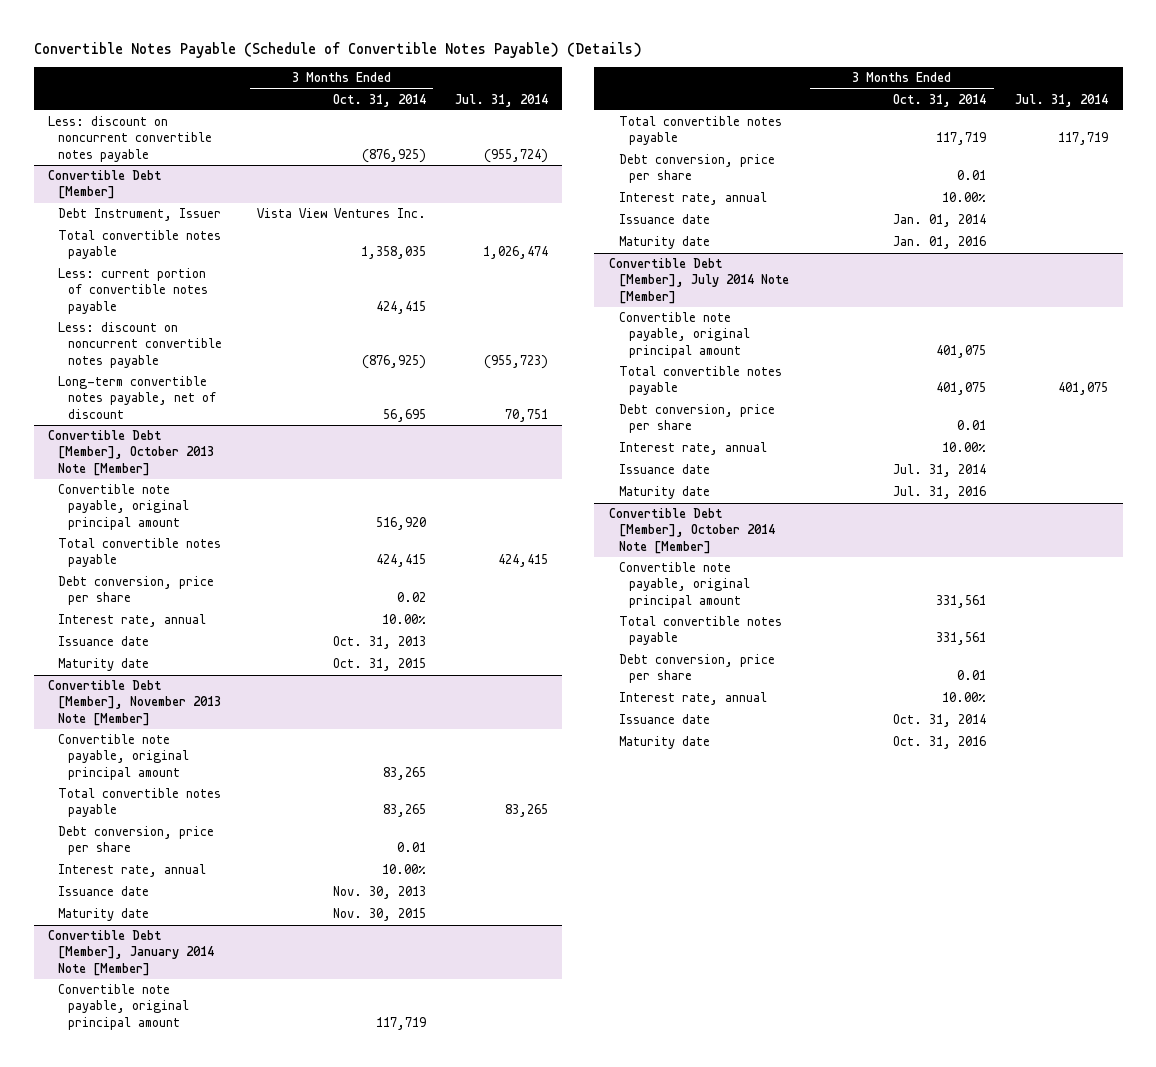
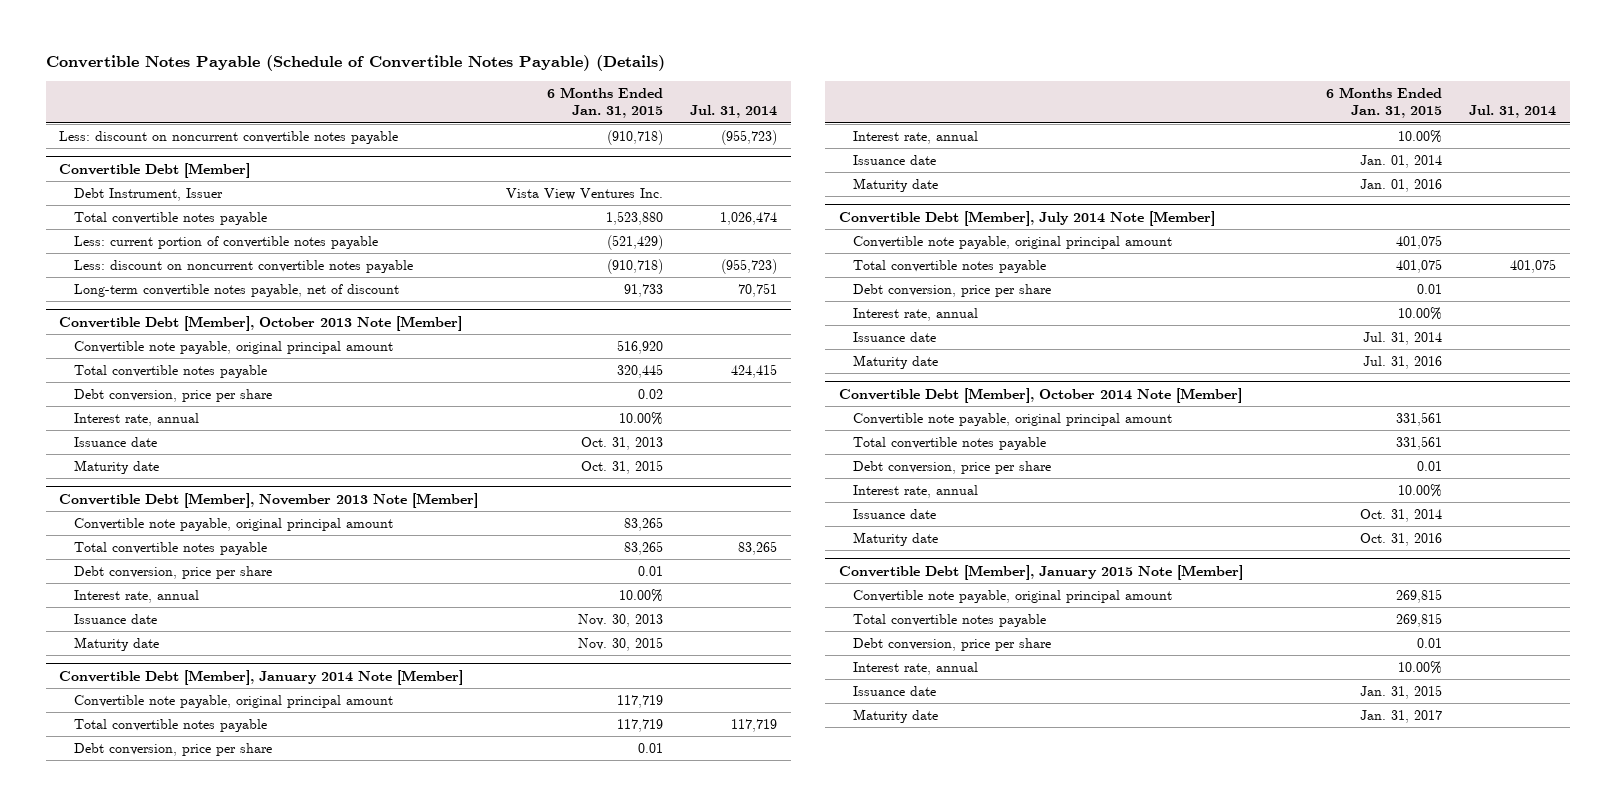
- | 3 Months Ended Oct. 31, 2014 | Jul. 31, 2014
+ | 6 Months Ended Jan. 31, 2015 | Jul. 31, 2014
- Less: discount on noncurrent convertible notes payable | (876,925) | (955,724)
+ Less: discount on noncurrent convertible notes payable | (910,718) | (955,723)
+ Convertible Debt [Member], January 2015 Note [Member]
+ Convertible note payable, original principal amount | 269,815 |
+ Total convertible notes payable | 269,815 |
+ Debt conversion, price per share | 0.01 |
+ Interest rate, annual | 10.00% |
+ Issuance date | Jan. 31, 2015 |
+ Maturity date | Jan. 31, 2017 |

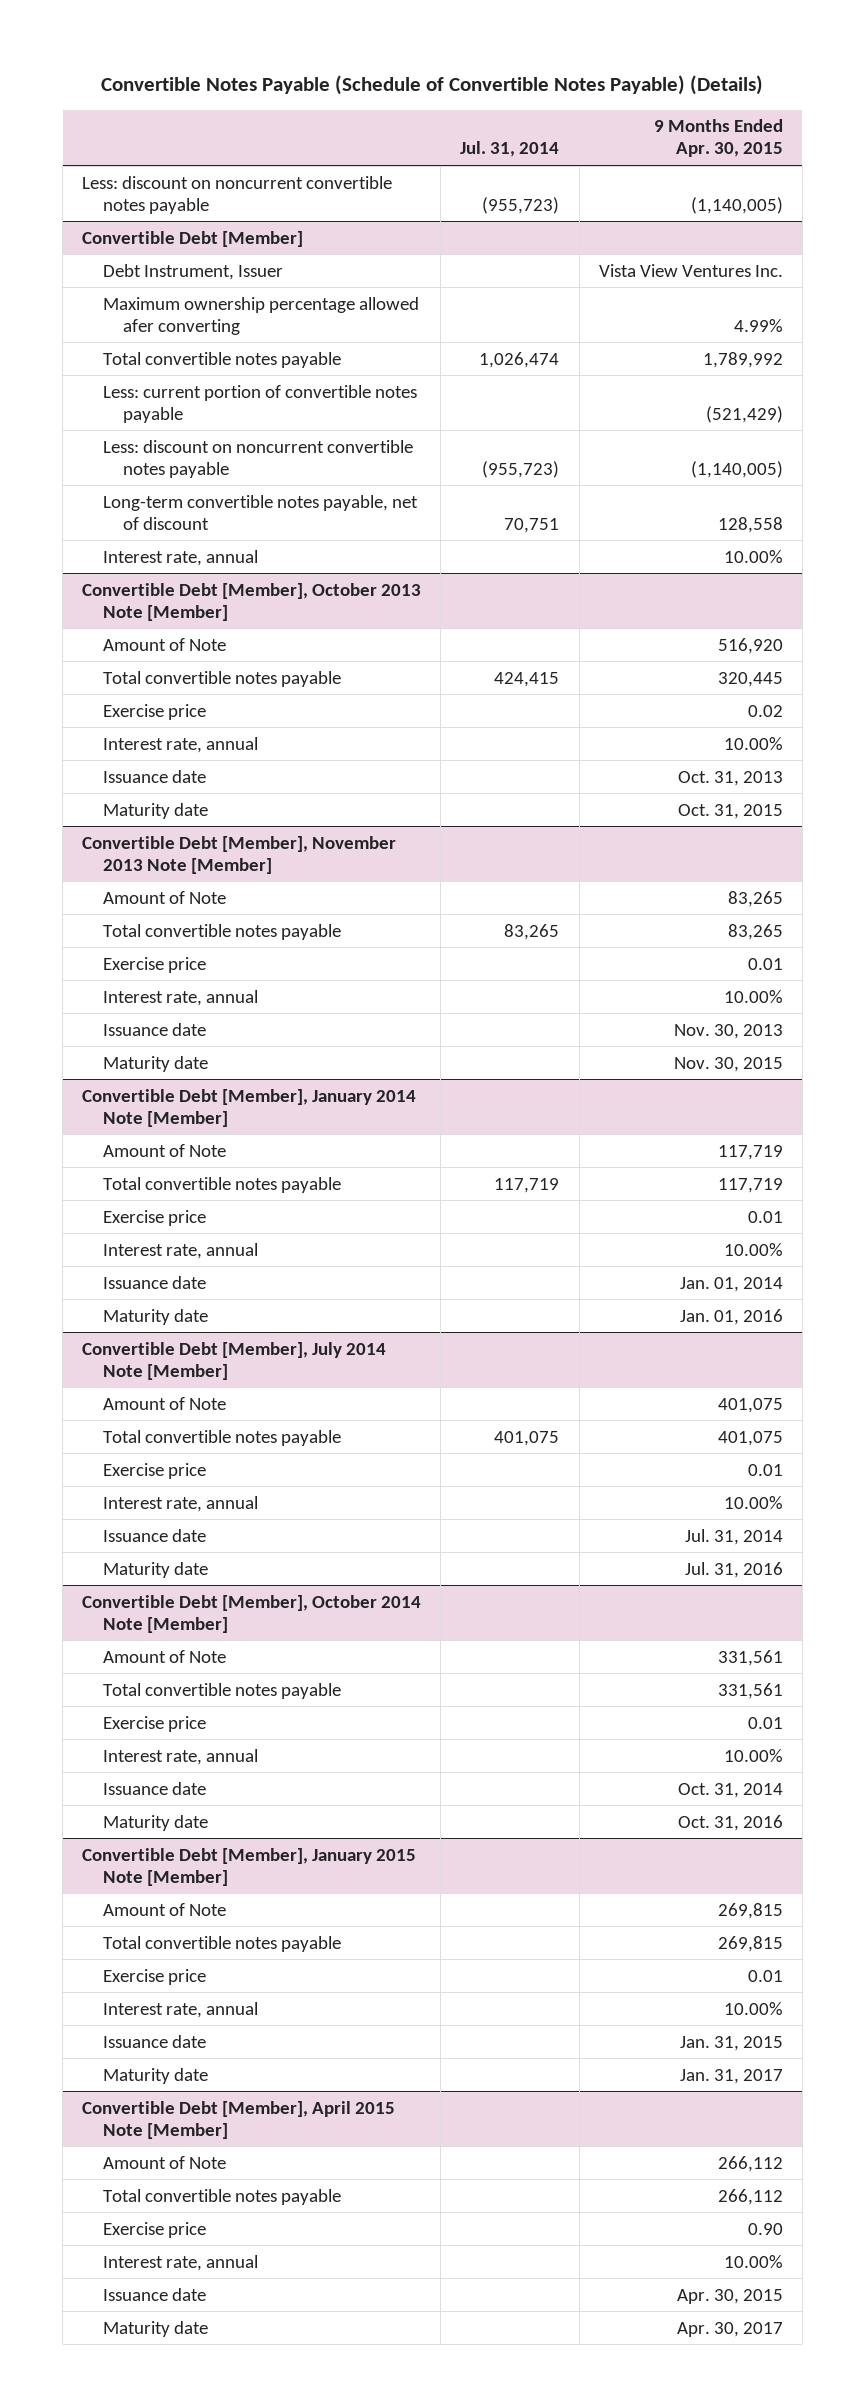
- | 6 Months Ended Jan. 31, 2015 | Jul. 31, 2014
+ | Jul. 31, 2014 | 9 Months Ended Apr. 30, 2015
@ Convertible Debt [Member]
+ Maximum ownership percentage allowed afer converting | | 4.99%
+ Interest rate, annual | | 10.00%
@ Convertible Debt [Member], October 2013 Note [Member]
- Convertible note payable, original principal amount | 516,920 |
+ Amount of Note | | 516,920
- Debt conversion, price per share | 0.02 |
+ Exercise price | | 0.02
@ Convertible Debt [Member], November 2013 Note [Member]
- Convertible note payable, original principal amount | 83,265 |
+ Amount of Note | | 83,265
- Debt conversion, price per share | 0.01 |
+ Exercise price | | 0.01
@ Convertible Debt [Member], January 2014 Note [Member]
- Convertible note payable, original principal amount | 117,719 |
+ Amount of Note | | 117,719
- Debt conversion, price per share | 0.01 |
+ Exercise price | | 0.01
@ Convertible Debt [Member], July 2014 Note [Member]
- Convertible note payable, original principal amount | 401,075 |
+ Amount of Note | | 401,075
- Debt conversion, price per share | 0.01 |
+ Exercise price | | 0.01
@ Convertible Debt [Member], October 2014 Note [Member]
- Convertible note payable, original principal amount | 331,561 |
+ Amount of Note | | 331,561
- Debt conversion, price per share | 0.01 |
+ Exercise price | | 0.01
@ Convertible Debt [Member], January 2015 Note [Member]
- Convertible note payable, original principal amount | 269,815 |
+ Amount of Note | | 269,815
- Debt conversion, price per share | 0.01 |
+ Exercise price | | 0.01
+ Convertible Debt [Member], April 2015 Note [Member]
+ Amount of Note | | 266,112
+ Total convertible notes payable | | 266,112
+ Exercise price | | 0.90
+ Interest rate, annual | | 10.00%
+ Issuance date | | Apr. 30, 2015
+ Maturity date | | Apr. 30, 2017

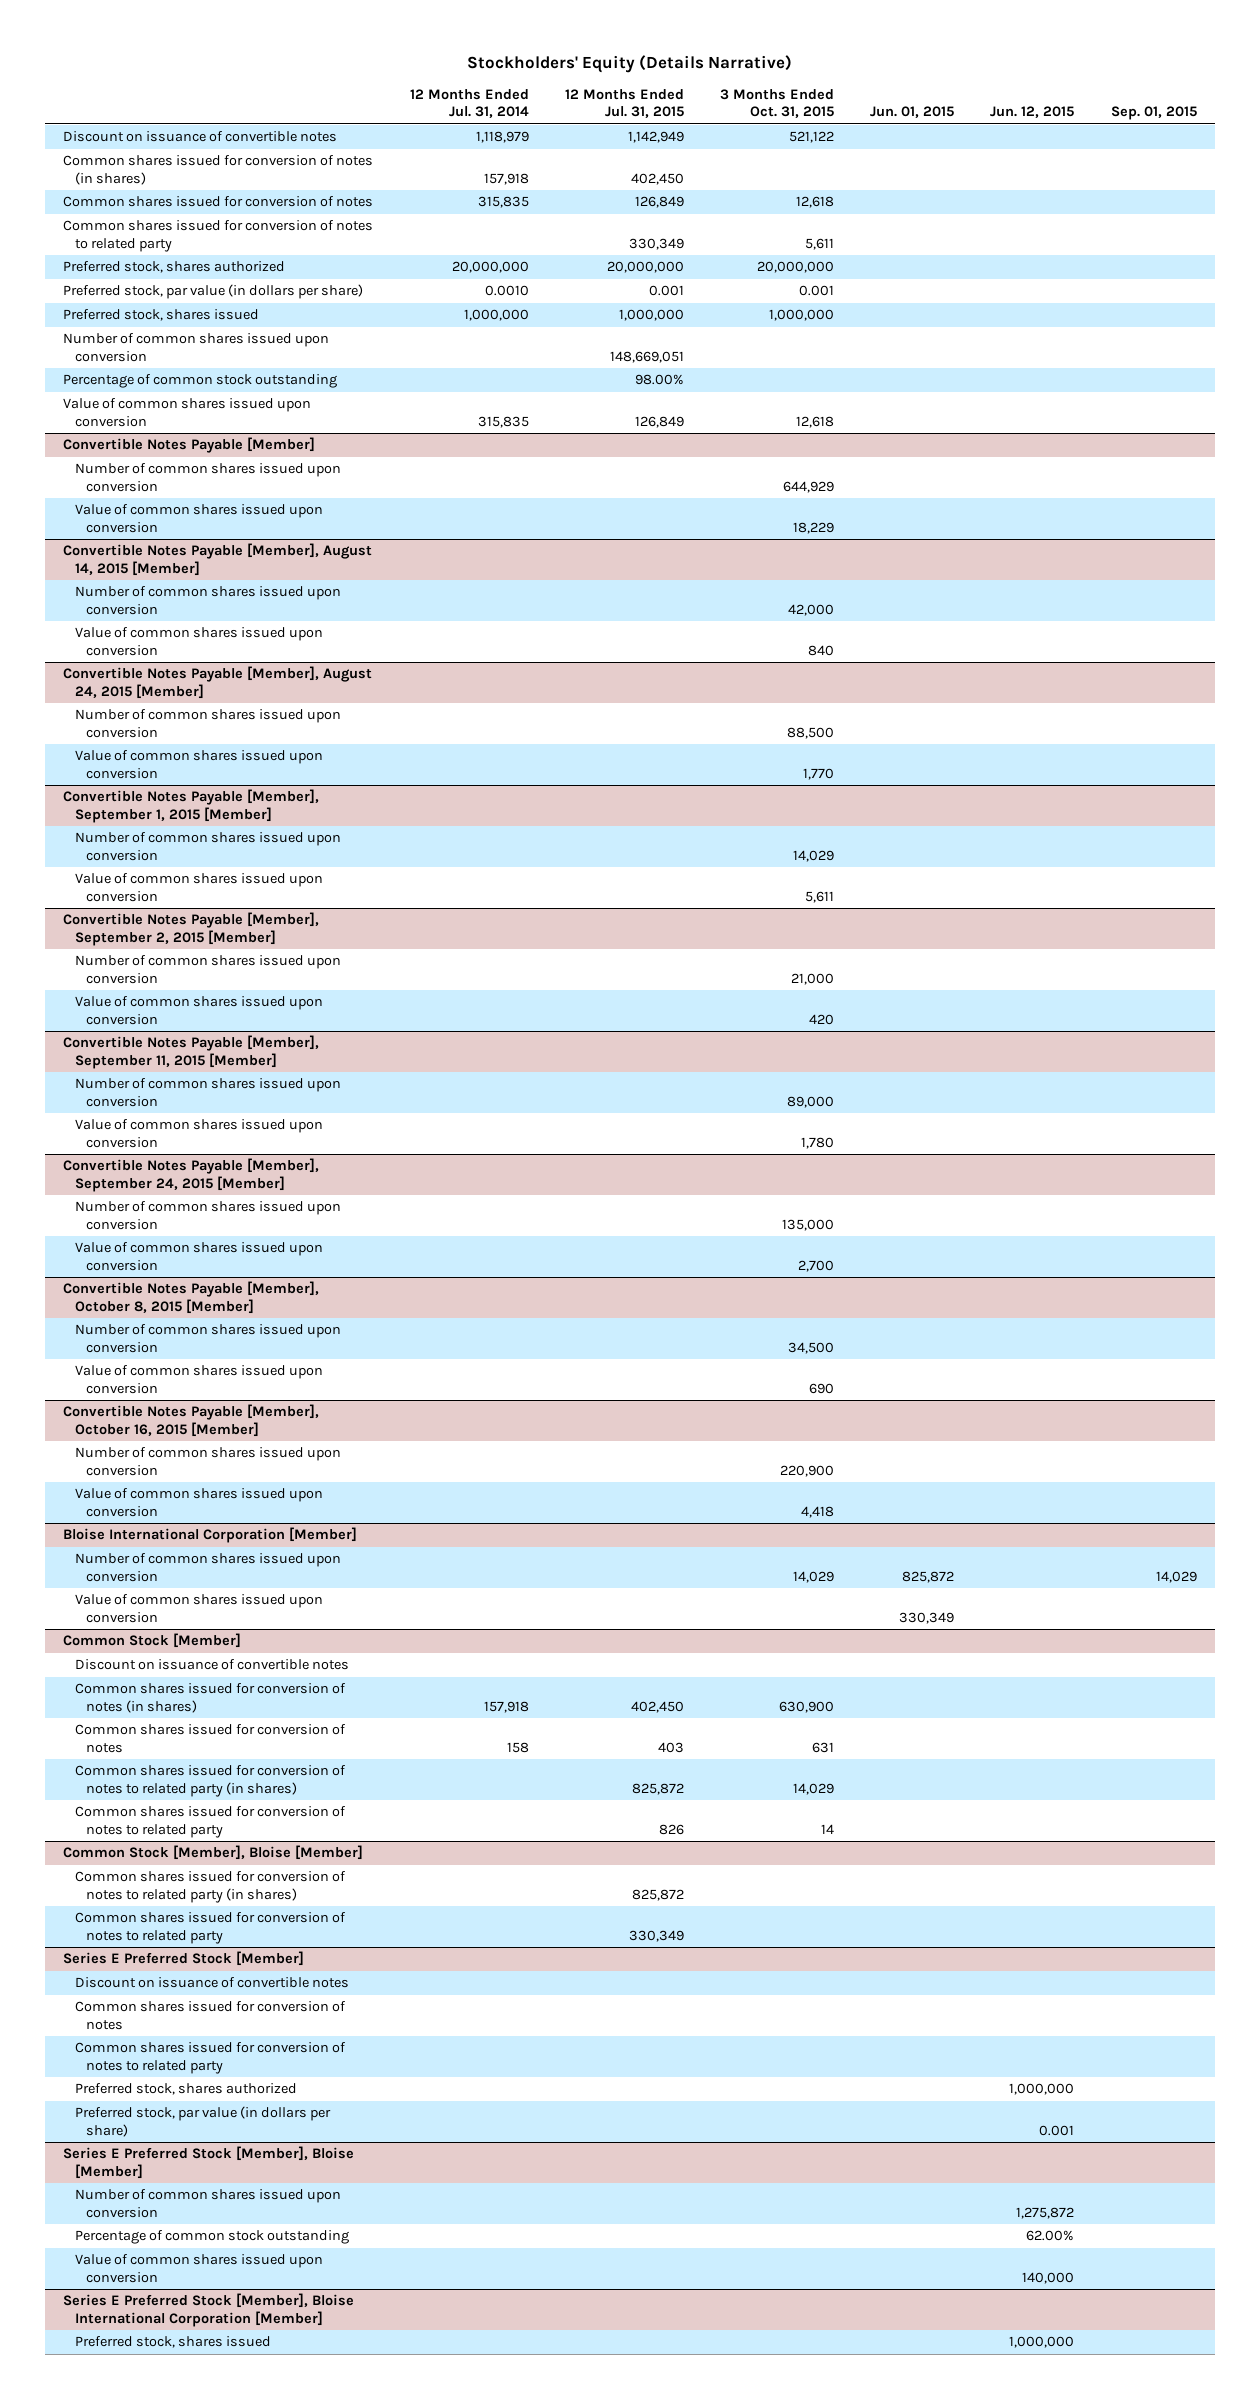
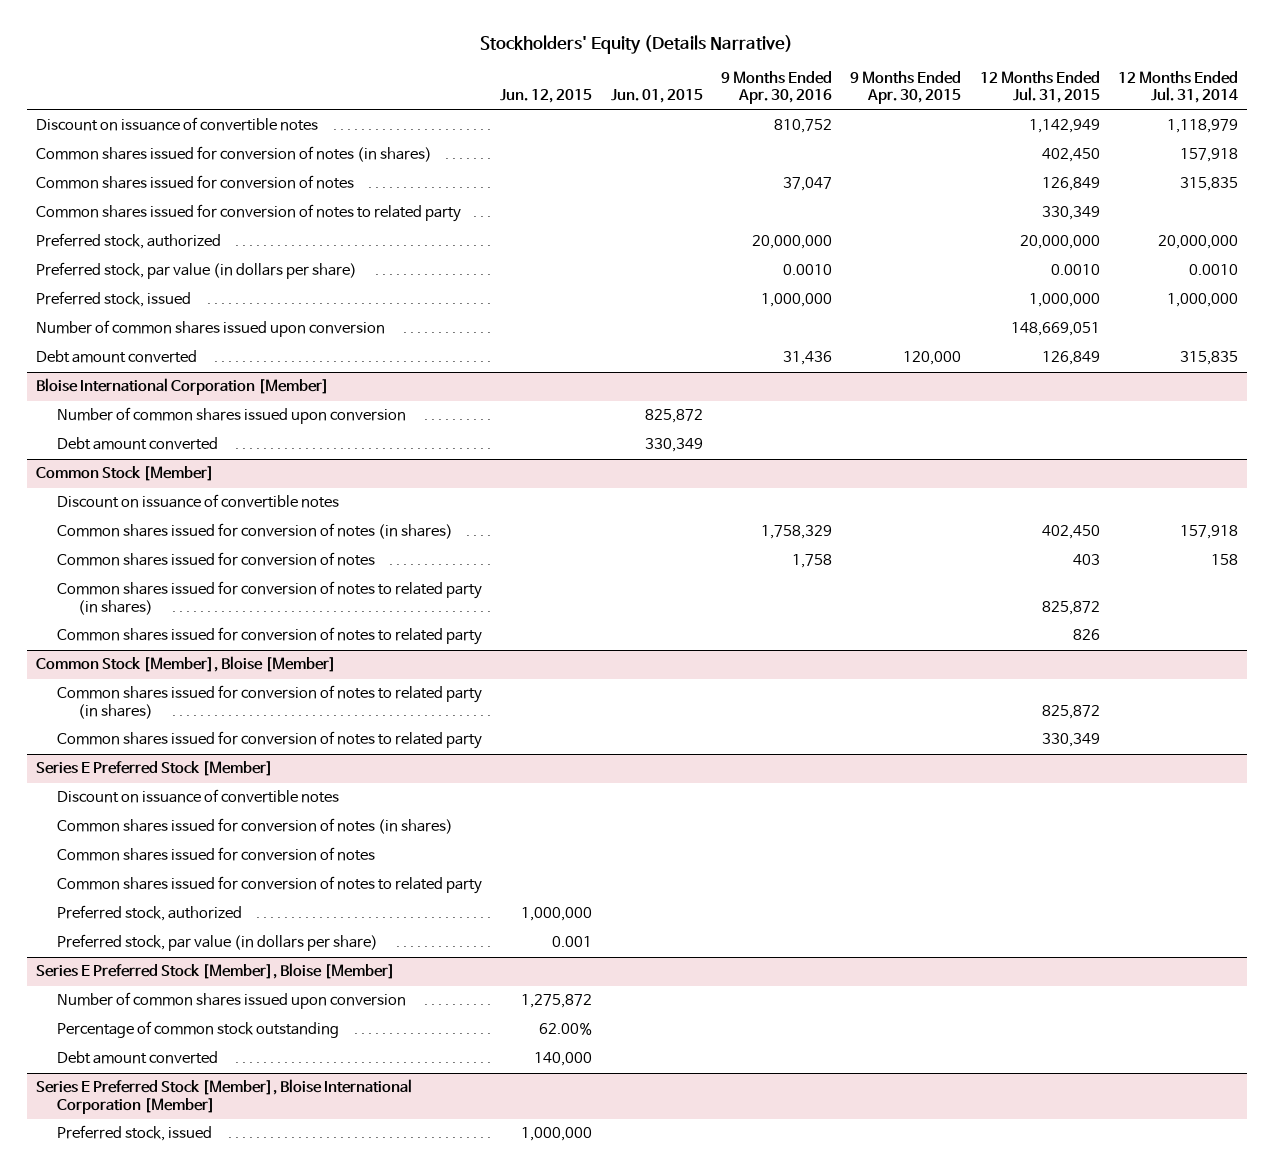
- | 12 Months Ended Jul. 31, 2014 | 12 Months Ended Jul. 31, 2015 | 3 Months Ended Oct. 31, 2015 | Jun. 01, 2015 | Jun. 12, 2015 | Sep. 01, 2015
+ | Jun. 12, 2015 | Jun. 01, 2015 | 9 Months Ended Apr. 30, 2016 | 9 Months Ended Apr. 30, 2015 | 12 Months Ended Jul. 31, 2015 | 12 Months Ended Jul. 31, 2014
- Preferred stock, shares authorized | 20,000,000 | 20,000,000 | 20,000,000 | | |
- Preferred stock, par value (in dollars per share) | 0.0010 | 0.001 | 0.001 | | |
- Preferred stock, shares issued | 1,000,000 | 1,000,000 | 1,000,000 | | |
+ Preferred stock, authorized | | | 20,000,000 | | 20,000,000 | 20,000,000
+ Preferred stock, par value (in dollars per share) | | | 0.0010 | | 0.0010 | 0.0010
+ Preferred stock, issued | | | 1,000,000 | | 1,000,000 | 1,000,000
- Percentage of common stock outstanding | | 98.00% | | | |
- Value of common shares issued upon conversion | 315,835 | 126,849 | 12,618 | | |
- Convertible Notes Payable [Member]
- Number of common shares issued upon conversion | | | 644,929 | | |
- Value of common shares issued upon conversion | | | 18,229 | | |
- Convertible Notes Payable [Member], August 14, 2015 [Member]
- Number of common shares issued upon conversion | | | 42,000 | | |
- Value of common shares issued upon conversion | | | 840 | | |
- Convertible Notes Payable [Member], August 24, 2015 [Member]
- Number of common shares issued upon conversion | | | 88,500 | | |
- Value of common shares issued upon conversion | | | 1,770 | | |
- Convertible Notes Payable [Member], September 1, 2015 [Member]
- Number of common shares issued upon conversion | | | 14,029 | | |
- Value of common shares issued upon conversion | | | 5,611 | | |
- Convertible Notes Payable [Member], September 2, 2015 [Member]
- Number of common shares issued upon conversion | | | 21,000 | | |
- Value of common shares issued upon conversion | | | 420 | | |
- Convertible Notes Payable [Member], September 11, 2015 [Member]
- Number of common shares issued upon conversion | | | 89,000 | | |
- Value of common shares issued upon conversion | | | 1,780 | | |
- Convertible Notes Payable [Member], September 24, 2015 [Member]
- Number of common shares issued upon conversion | | | 135,000 | | |
- Value of common shares issued upon conversion | | | 2,700 | | |
- Convertible Notes Payable [Member], October 8, 2015 [Member]
- Number of common shares issued upon conversion | | | 34,500 | | |
- Value of common shares issued upon conversion | | | 690 | | |
- Convertible Notes Payable [Member], October 16, 2015 [Member]
- Number of common shares issued upon conversion | | | 220,900 | | |
- Value of common shares issued upon conversion | | | 4,418 | | |
+ Debt amount converted | | | 31,436 | 120,000 | 126,849 | 315,835
@ Bloise International Corporation [Member]
- Value of common shares issued upon conversion | | | | 330,349 | |
+ Debt amount converted | | 330,349 | | | |
@ Series E Preferred Stock [Member]
+ Common shares issued for conversion of notes (in shares)
- Preferred stock, shares authorized | | | | | 1,000,000 |
+ Preferred stock, authorized | 1,000,000 | | | | |
@ Series E Preferred Stock [Member], Bloise [Member]
- Value of common shares issued upon conversion | | | | | 140,000 |
+ Debt amount converted | 140,000 | | | | |
@ Series E Preferred Stock [Member], Bloise International Corporation [Member]
- Preferred stock, shares issued | | | | | 1,000,000 |
+ Preferred stock, issued | 1,000,000 | | | | |

